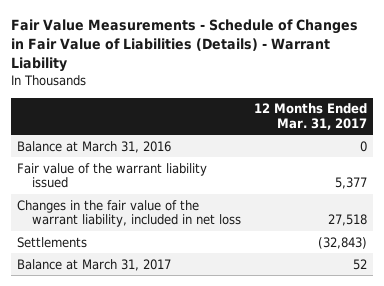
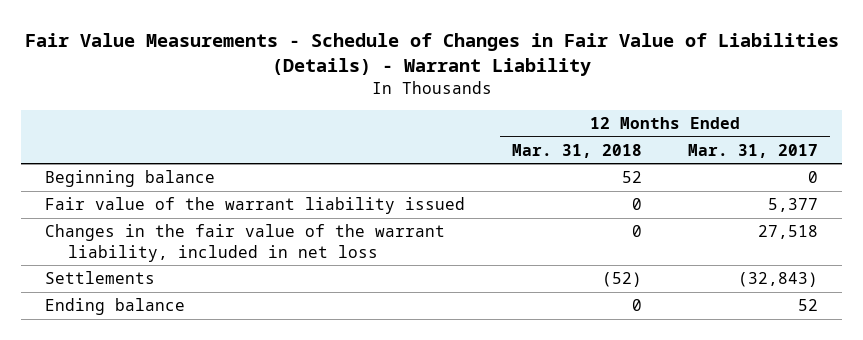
- | 12 Months Ended Mar. 31, 2017
+ | 12 Months Ended Mar. 31, 2018 | 12 Months Ended Mar. 31, 2017
- Balance at March 31, 2016 | 0
+ Beginning balance | 52 | 0
- Balance at March 31, 2017 | 52
+ Ending balance | 0 | 52

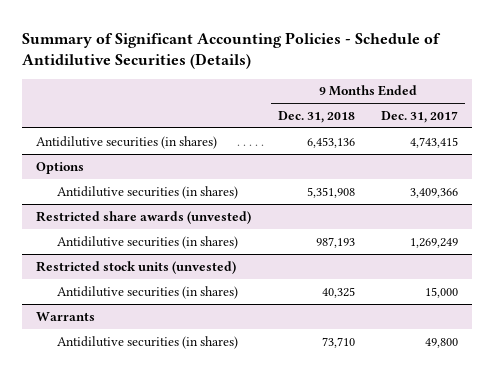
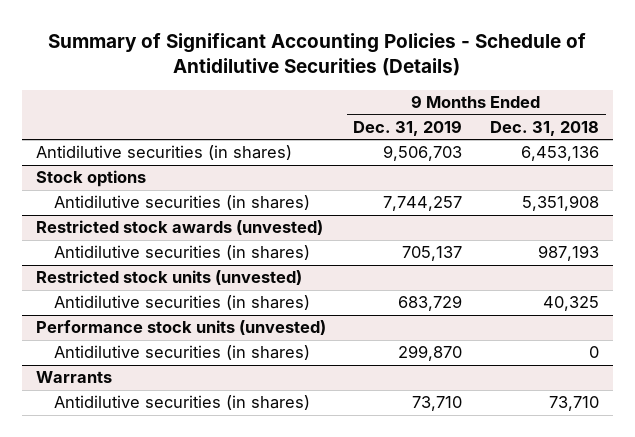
- | 9 Months Ended Dec. 31, 2018 | 9 Months Ended Dec. 31, 2017
+ | 9 Months Ended Dec. 31, 2019 | 9 Months Ended Dec. 31, 2018
- Options
+ Stock options
- Restricted share awards (unvested)
+ Restricted stock awards (unvested)
+ Performance stock units (unvested)
+ Antidilutive securities (in shares) | 299,870 | 0

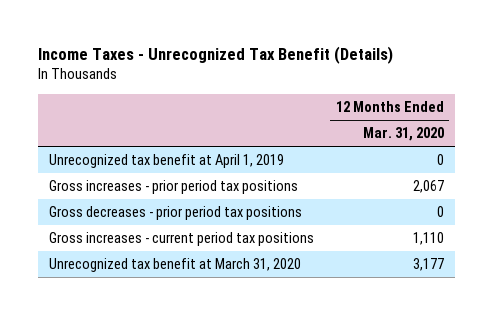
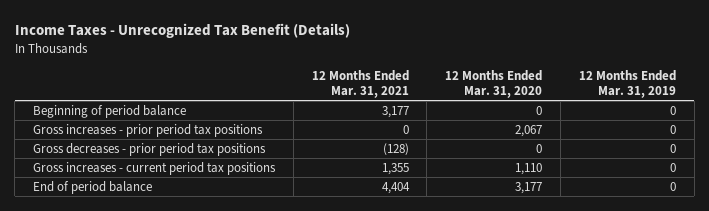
- | 12 Months Ended Mar. 31, 2020
+ | 12 Months Ended Mar. 31, 2021 | 12 Months Ended Mar. 31, 2020 | 12 Months Ended Mar. 31, 2019
- Unrecognized tax benefit at April 1, 2019 | 0
+ Beginning of period balance | 3,177 | 0 | 0
- Unrecognized tax benefit at March 31, 2020 | 3,177
+ End of period balance | 4,404 | 3,177 | 0

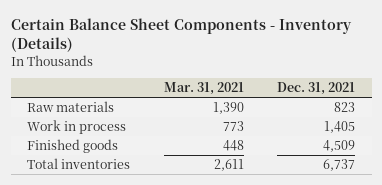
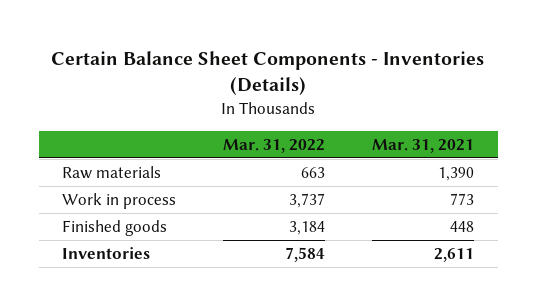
- Certain Balance Sheet Components - Inventory (Details)
+ Certain Balance Sheet Components - Inventories (Details)
- | Mar. 31, 2021 | Dec. 31, 2021
+ | Mar. 31, 2022 | Mar. 31, 2021
- Total inventories | 2,611 | 6,737
+ Inventories | 7,584 | 2,611

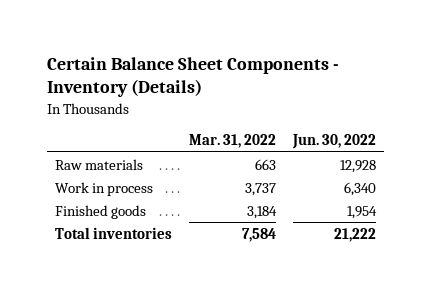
- Certain Balance Sheet Components - Inventories (Details)
+ Certain Balance Sheet Components - Inventory (Details)
- | Mar. 31, 2022 | Mar. 31, 2021
+ | Mar. 31, 2022 | Jun. 30, 2022
- Inventories | 7,584 | 2,611
+ Total inventories | 7,584 | 21,222

